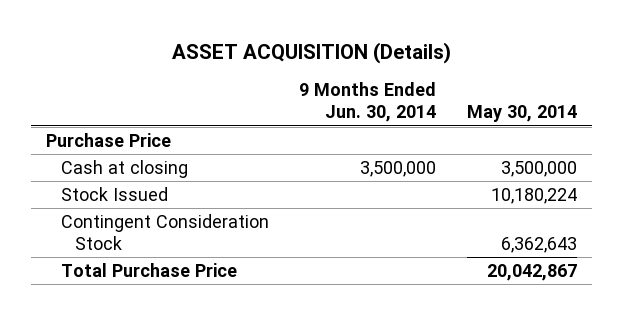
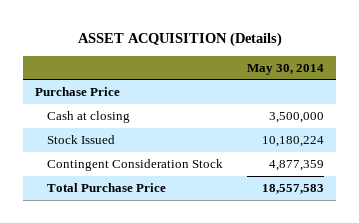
- | 9 Months Ended Jun. 30, 2014 | May 30, 2014
+ | May 30, 2014
- Contingent Consideration Stock | | 6,362,643
- Total Purchase Price | | 20,042,867
+ Contingent Consideration Stock | 4,877,359
+ Total Purchase Price | 18,557,583

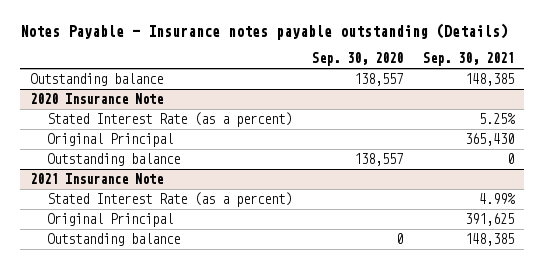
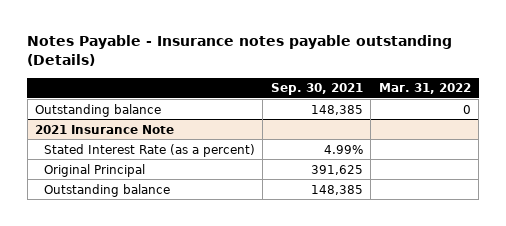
- | Sep. 30, 2020 | Sep. 30, 2021
+ | Sep. 30, 2021 | Mar. 31, 2022
- 2020 Insurance Note
- Stated Interest Rate (as a percent) | | 5.25%
- Original Principal | | 365,430
- Outstanding balance | 138,557 | 0

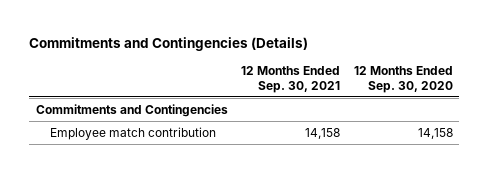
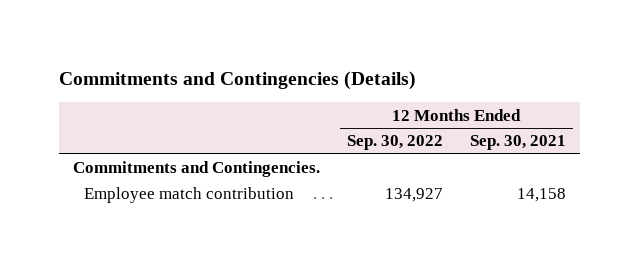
- | 12 Months Ended Sep. 30, 2021 | 12 Months Ended Sep. 30, 2020
+ | 12 Months Ended Sep. 30, 2022 | 12 Months Ended Sep. 30, 2021
- Commitments and Contingencies
+ Commitments and Contingencies.

